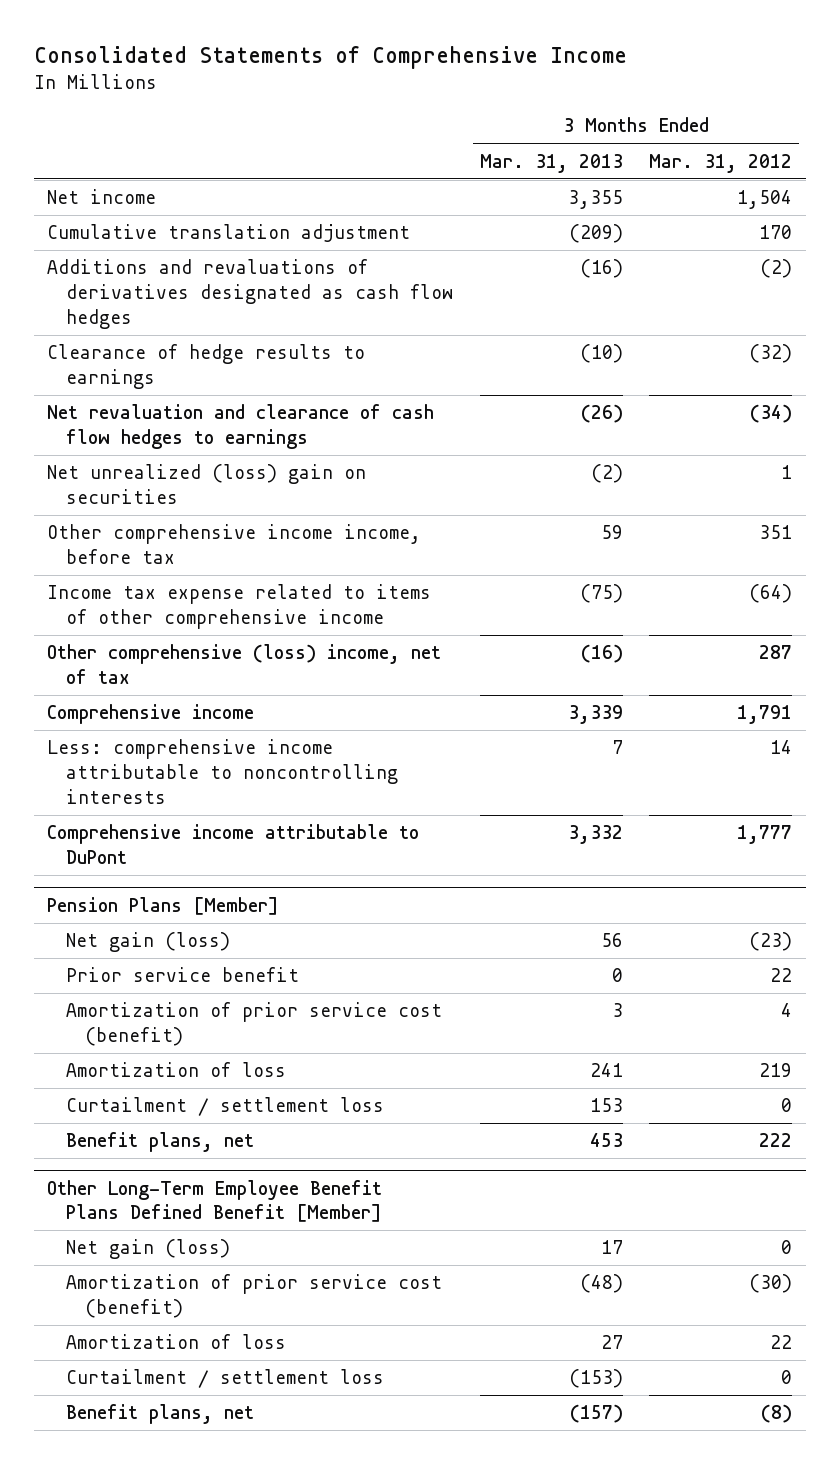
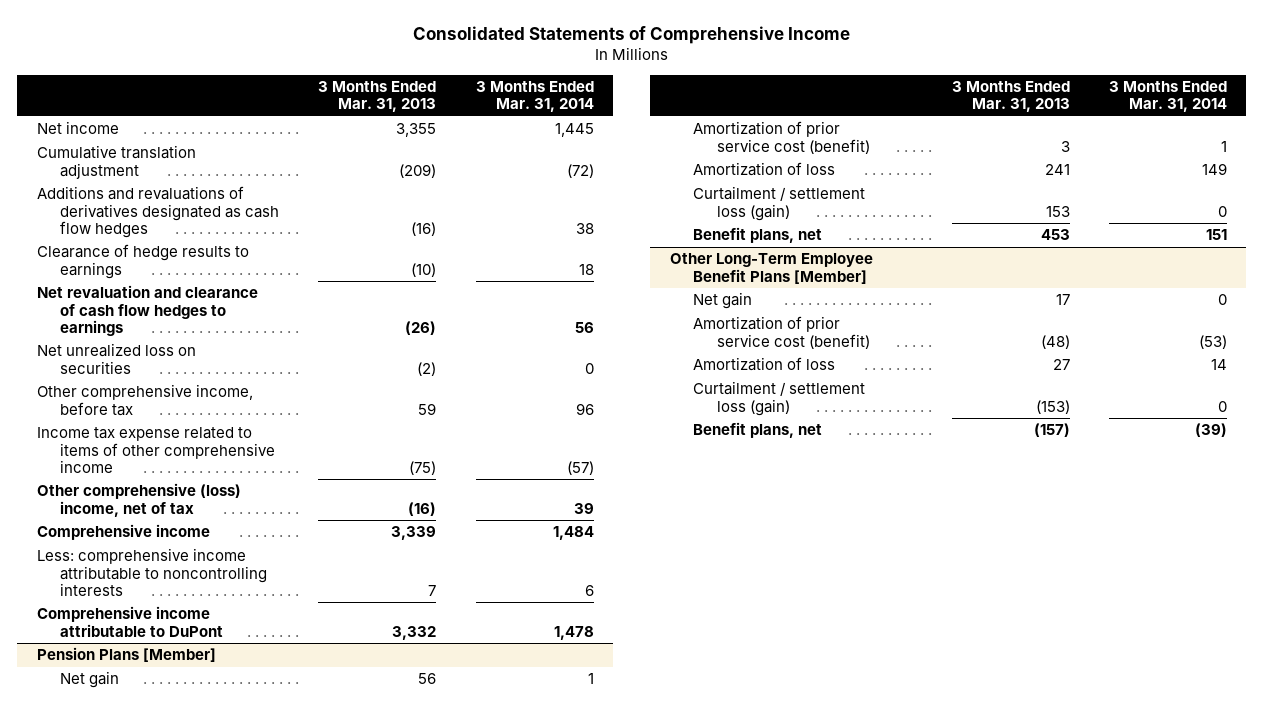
- | 3 Months Ended Mar. 31, 2013 | 3 Months Ended Mar. 31, 2012
+ | 3 Months Ended Mar. 31, 2013 | 3 Months Ended Mar. 31, 2014
- Net unrealized (loss) gain on securities | (2) | 1
- Other comprehensive income income, before tax | 59 | 351
+ Net unrealized loss on securities | (2) | 0
+ Other comprehensive income, before tax | 59 | 96
@ Pension Plans [Member]
- Net gain (loss) | 56 | (23)
- Prior service benefit | 0 | 22
+ Net gain | 56 | 1
- Curtailment / settlement loss | 153 | 0
+ Curtailment / settlement loss (gain) | 153 | 0
- Other Long-Term Employee Benefit Plans Defined Benefit [Member]
- Net gain (loss) | 17 | 0
+ Other Long-Term Employee Benefit Plans [Member]
+ Net gain | 17 | 0
- Curtailment / settlement loss | (153) | 0
+ Curtailment / settlement loss (gain) | (153) | 0

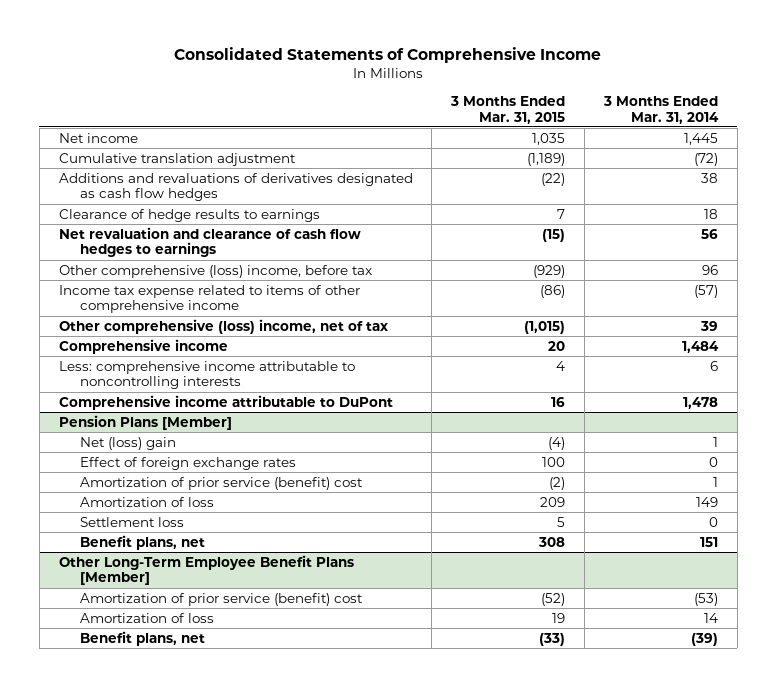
- | 3 Months Ended Mar. 31, 2013 | 3 Months Ended Mar. 31, 2014
+ | 3 Months Ended Mar. 31, 2015 | 3 Months Ended Mar. 31, 2014
- Net unrealized loss on securities | (2) | 0
- Other comprehensive income, before tax | 59 | 96
+ Other comprehensive (loss) income, before tax | (929) | 96
@ Pension Plans [Member]
- Net gain | 56 | 1
- Amortization of prior service cost (benefit) | 3 | 1
+ Net (loss) gain | (4) | 1
+ Effect of foreign exchange rates | 100 | 0
+ Amortization of prior service (benefit) cost | (2) | 1
- Curtailment / settlement loss (gain) | 153 | 0
+ Settlement loss | 5 | 0
@ Other Long-Term Employee Benefit Plans [Member]
- Net gain | 17 | 0
- Amortization of prior service cost (benefit) | (48) | (53)
+ Amortization of prior service (benefit) cost | (52) | (53)
- Curtailment / settlement loss (gain) | (153) | 0

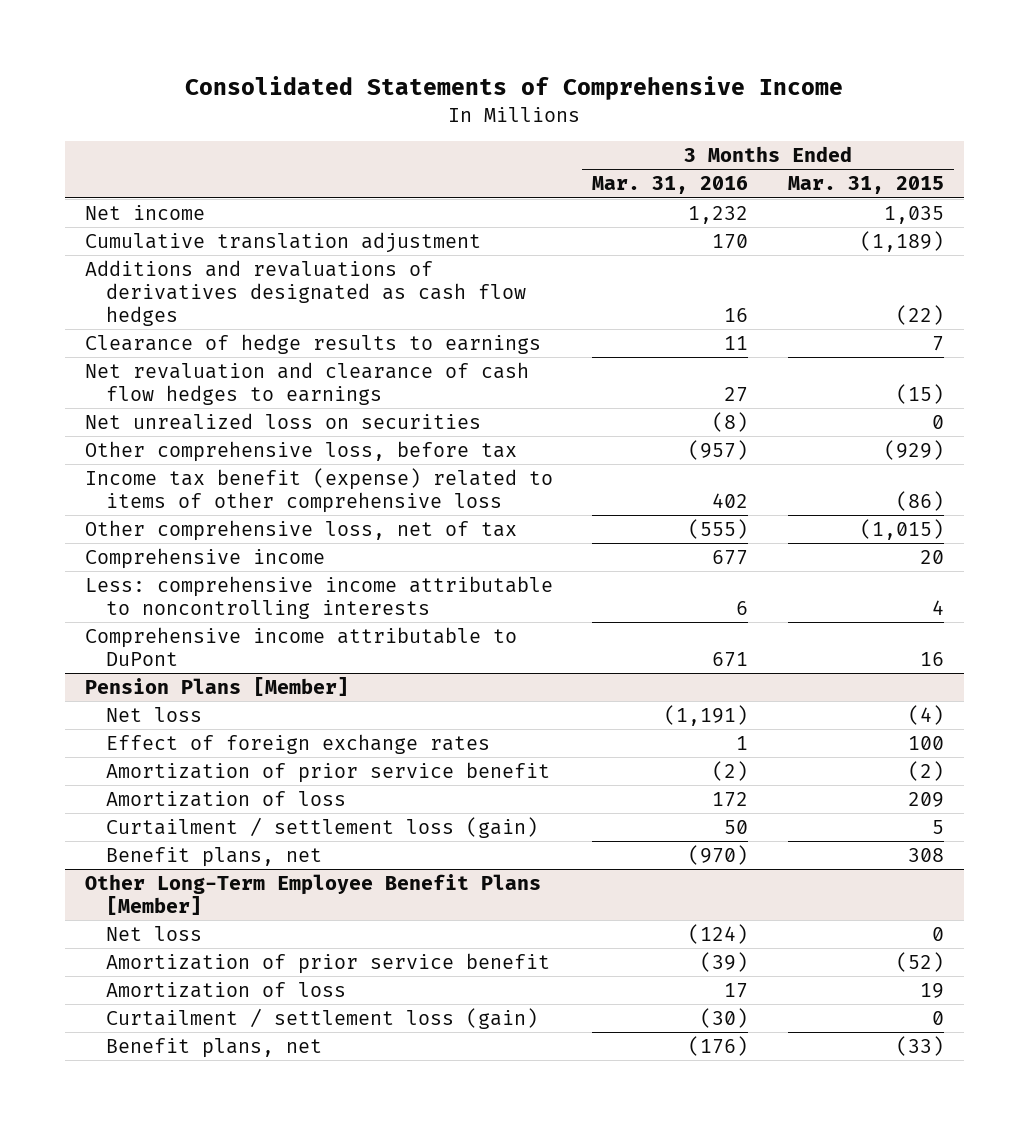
- | 3 Months Ended Mar. 31, 2015 | 3 Months Ended Mar. 31, 2014
+ | 3 Months Ended Mar. 31, 2016 | 3 Months Ended Mar. 31, 2015
- Other comprehensive (loss) income, before tax | (929) | 96
- Income tax expense related to items of other comprehensive income | (86) | (57)
- Other comprehensive (loss) income, net of tax | (1,015) | 39
+ Net unrealized loss on securities | (8) | 0
+ Other comprehensive loss, before tax | (957) | (929)
+ Income tax benefit (expense) related to items of other comprehensive loss | 402 | (86)
+ Other comprehensive loss, net of tax | (555) | (1,015)
@ Pension Plans [Member]
- Net (loss) gain | (4) | 1
+ Net loss | (1,191) | (4)
- Amortization of prior service (benefit) cost | (2) | 1
+ Amortization of prior service benefit | (2) | (2)
- Settlement loss | 5 | 0
+ Curtailment / settlement loss (gain) | 50 | 5
@ Other Long-Term Employee Benefit Plans [Member]
- Amortization of prior service (benefit) cost | (52) | (53)
+ Net loss | (124) | 0
+ Amortization of prior service benefit | (39) | (52)
+ Curtailment / settlement loss (gain) | (30) | 0

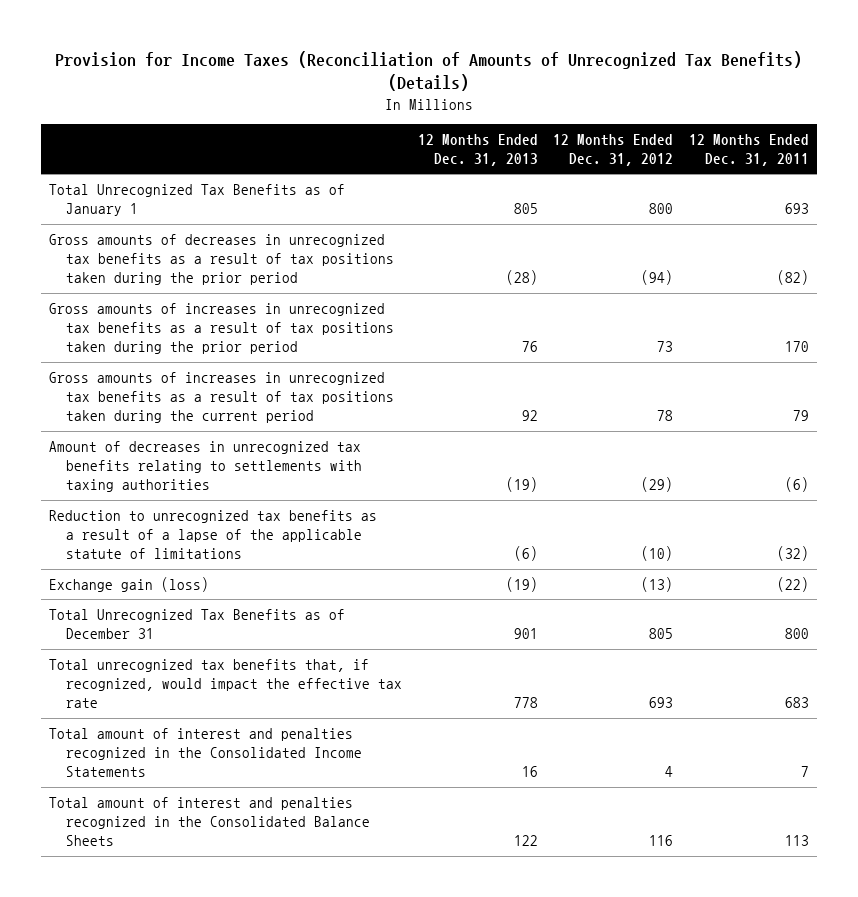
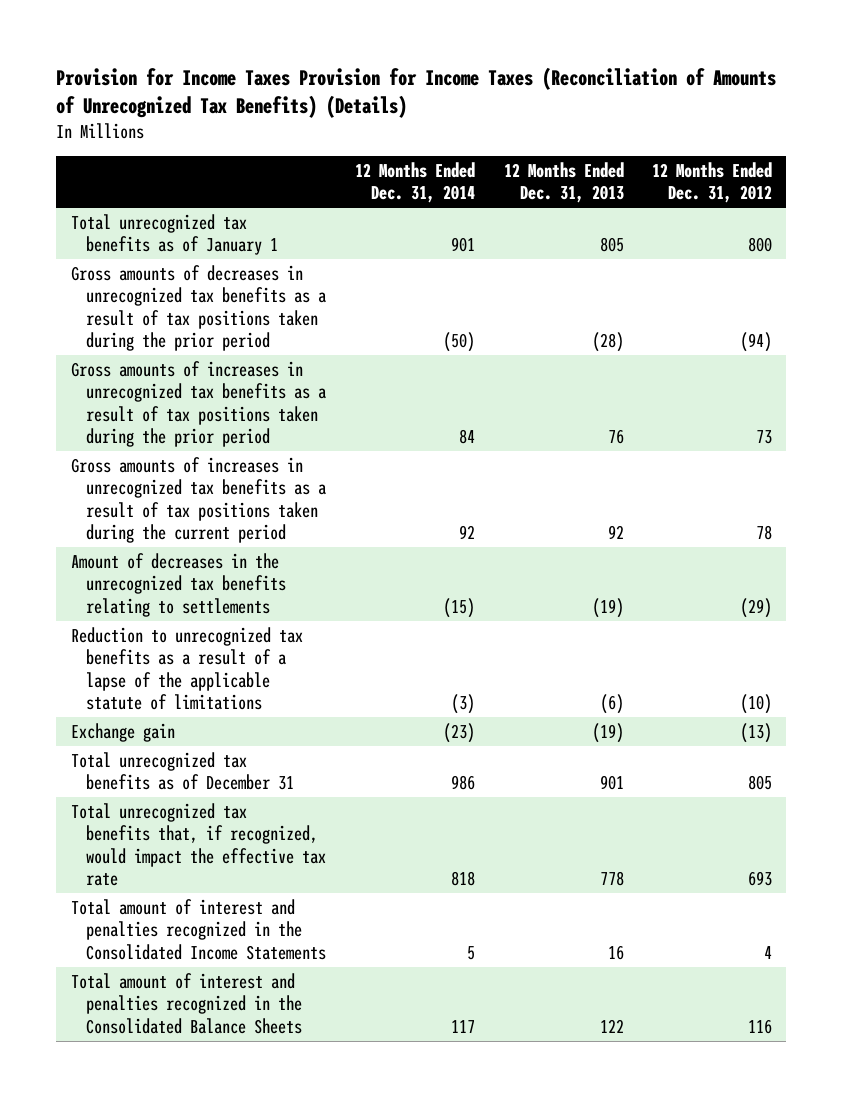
- Provision for Income Taxes (Reconciliation of Amounts of Unrecognized Tax Benefits) (Details)
+ Provision for Income Taxes Provision for Income Taxes (Reconciliation of Amounts of Unrecognized Tax Benefits) (Details)
- | 12 Months Ended Dec. 31, 2013 | 12 Months Ended Dec. 31, 2012 | 12 Months Ended Dec. 31, 2011
+ | 12 Months Ended Dec. 31, 2014 | 12 Months Ended Dec. 31, 2013 | 12 Months Ended Dec. 31, 2012
- Total Unrecognized Tax Benefits as of January 1 | 805 | 800 | 693
+ Total unrecognized tax benefits as of January 1 | 901 | 805 | 800
- Amount of decreases in unrecognized tax benefits relating to settlements with taxing authorities | (19) | (29) | (6)
+ Amount of decreases in the unrecognized tax benefits relating to settlements | (15) | (19) | (29)
- Exchange gain (loss) | (19) | (13) | (22)
- Total Unrecognized Tax Benefits as of December 31 | 901 | 805 | 800
+ Exchange gain | (23) | (19) | (13)
+ Total unrecognized tax benefits as of December 31 | 986 | 901 | 805

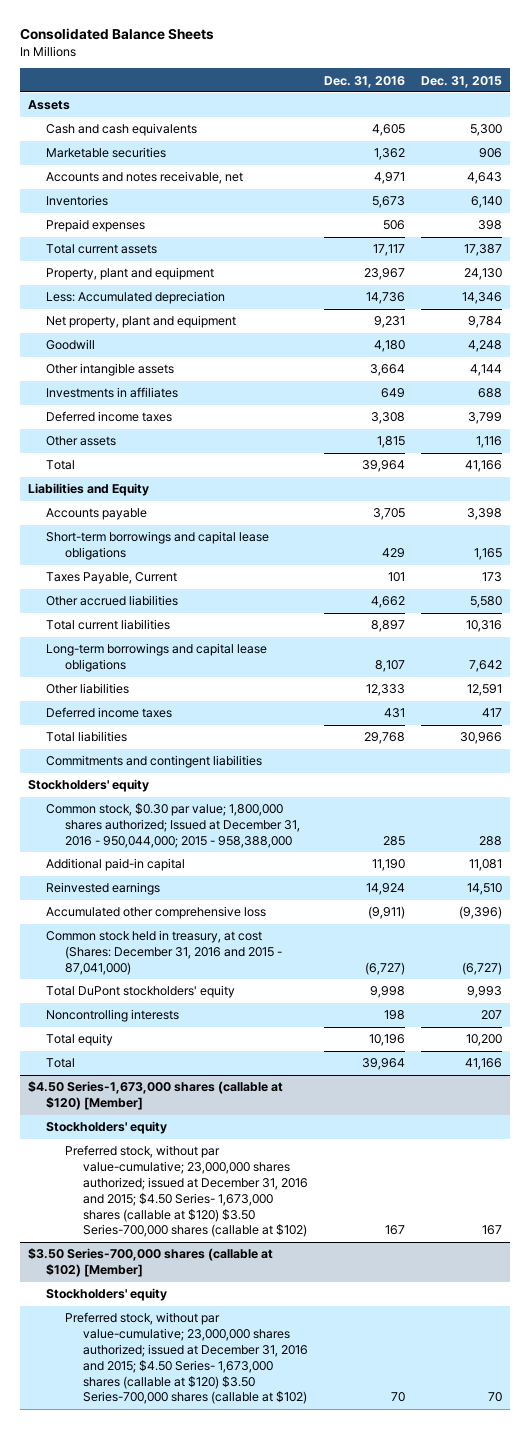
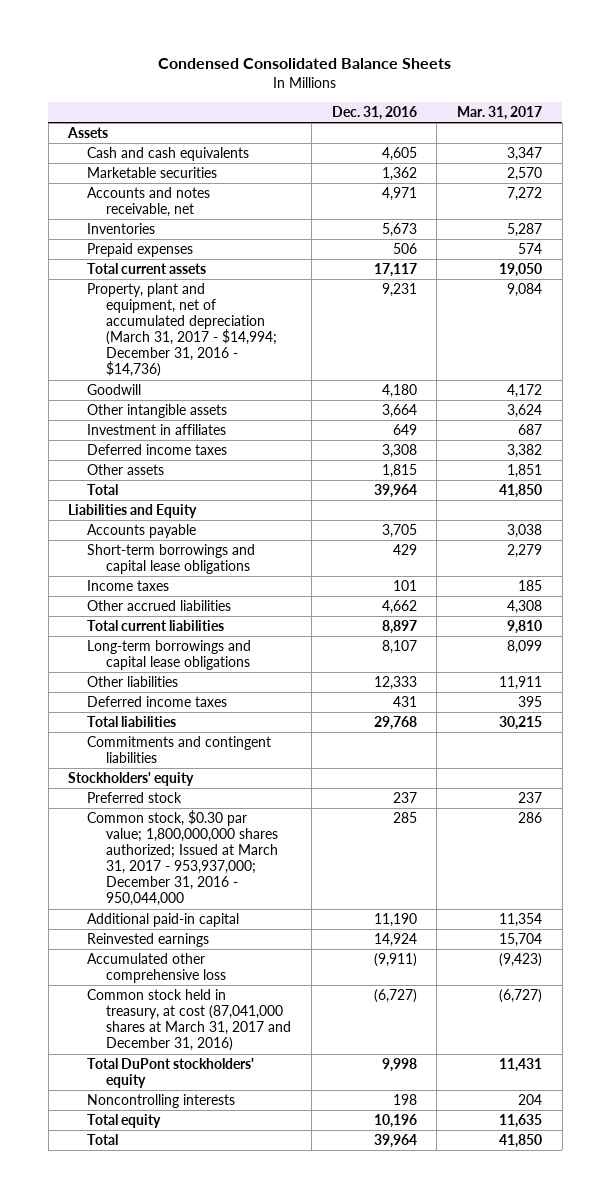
- Consolidated Balance Sheets
+ Condensed Consolidated Balance Sheets
- | Dec. 31, 2016 | Dec. 31, 2015
+ | Dec. 31, 2016 | Mar. 31, 2017
- Property, plant and equipment | 23,967 | 24,130
- Less: Accumulated depreciation | 14,736 | 14,346
- Net property, plant and equipment | 9,231 | 9,784
+ Property, plant and equipment, net of accumulated depreciation (March 31, 2017 - $14,994; December 31, 2016 - $14,736) | 9,231 | 9,084
- Investments in affiliates | 649 | 688
+ Investment in affiliates | 649 | 687
- Taxes Payable, Current | 101 | 173
+ Income taxes | 101 | 185
- Common stock, $0.30 par value; 1,800,000 shares authorized; Issued at December 31, 2016 - 950,044,000; 2015 - 958,388,000 | 285 | 288
+ Preferred stock | 237 | 237
+ Common stock, $0.30 par value; 1,800,000,000 shares authorized; Issued at March 31, 2017 - 953,937,000; December 31, 2016 - 950,044,000 | 285 | 286
- Common stock held in treasury, at cost (Shares: December 31, 2016 and 2015 - 87,041,000) | (6,727) | (6,727)
+ Common stock held in treasury, at cost (87,041,000 shares at March 31, 2017 and December 31, 2016) | (6,727) | (6,727)
- $4.50 Series-1,673,000 shares (callable at $120) [Member]
- Stockholders' equity
- Preferred stock, without par value-cumulative; 23,000,000 shares authorized; issued at December 31, 2016 and 2015; $4.50 Series- 1,673,000 shares (callable at $120) $3.50 Series-700,000 shares (callable at $102) | 167 | 167
- $3.50 Series-700,000 shares (callable at $102) [Member]
- Stockholders' equity
- Preferred stock, without par value-cumulative; 23,000,000 shares authorized; issued at December 31, 2016 and 2015; $4.50 Series- 1,673,000 shares (callable at $120) $3.50 Series-700,000 shares (callable at $102) | 70 | 70

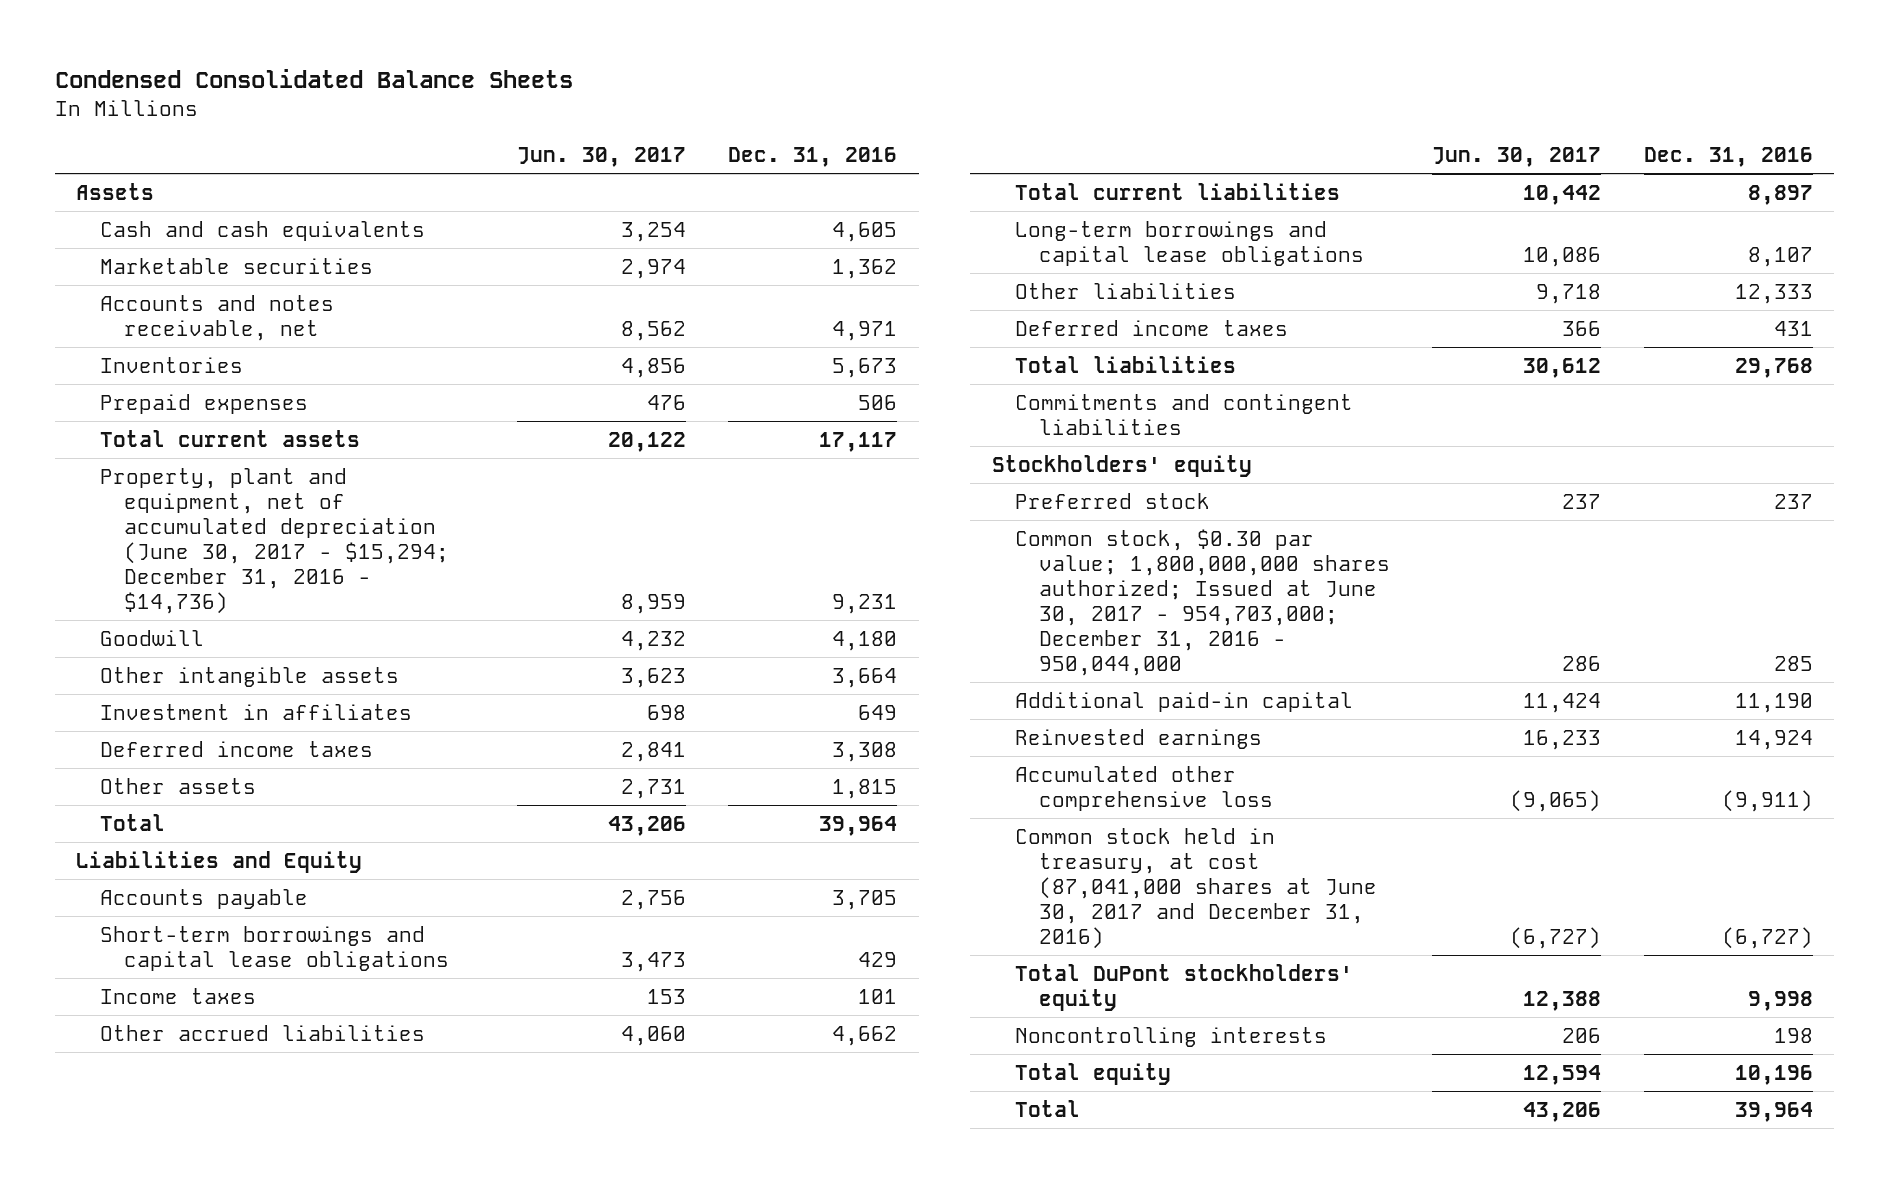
- | Dec. 31, 2016 | Mar. 31, 2017
+ | Jun. 30, 2017 | Dec. 31, 2016
- Property, plant and equipment, net of accumulated depreciation (March 31, 2017 - $14,994; December 31, 2016 - $14,736) | 9,231 | 9,084
+ Property, plant and equipment, net of accumulated depreciation (June 30, 2017 - $15,294; December 31, 2016 - $14,736) | 8,959 | 9,231
- Common stock, $0.30 par value; 1,800,000,000 shares authorized; Issued at March 31, 2017 - 953,937,000; December 31, 2016 - 950,044,000 | 285 | 286
+ Common stock, $0.30 par value; 1,800,000,000 shares authorized; Issued at June 30, 2017 - 954,703,000; December 31, 2016 - 950,044,000 | 286 | 285
- Common stock held in treasury, at cost (87,041,000 shares at March 31, 2017 and December 31, 2016) | (6,727) | (6,727)
+ Common stock held in treasury, at cost (87,041,000 shares at June 30, 2017 and December 31, 2016) | (6,727) | (6,727)

